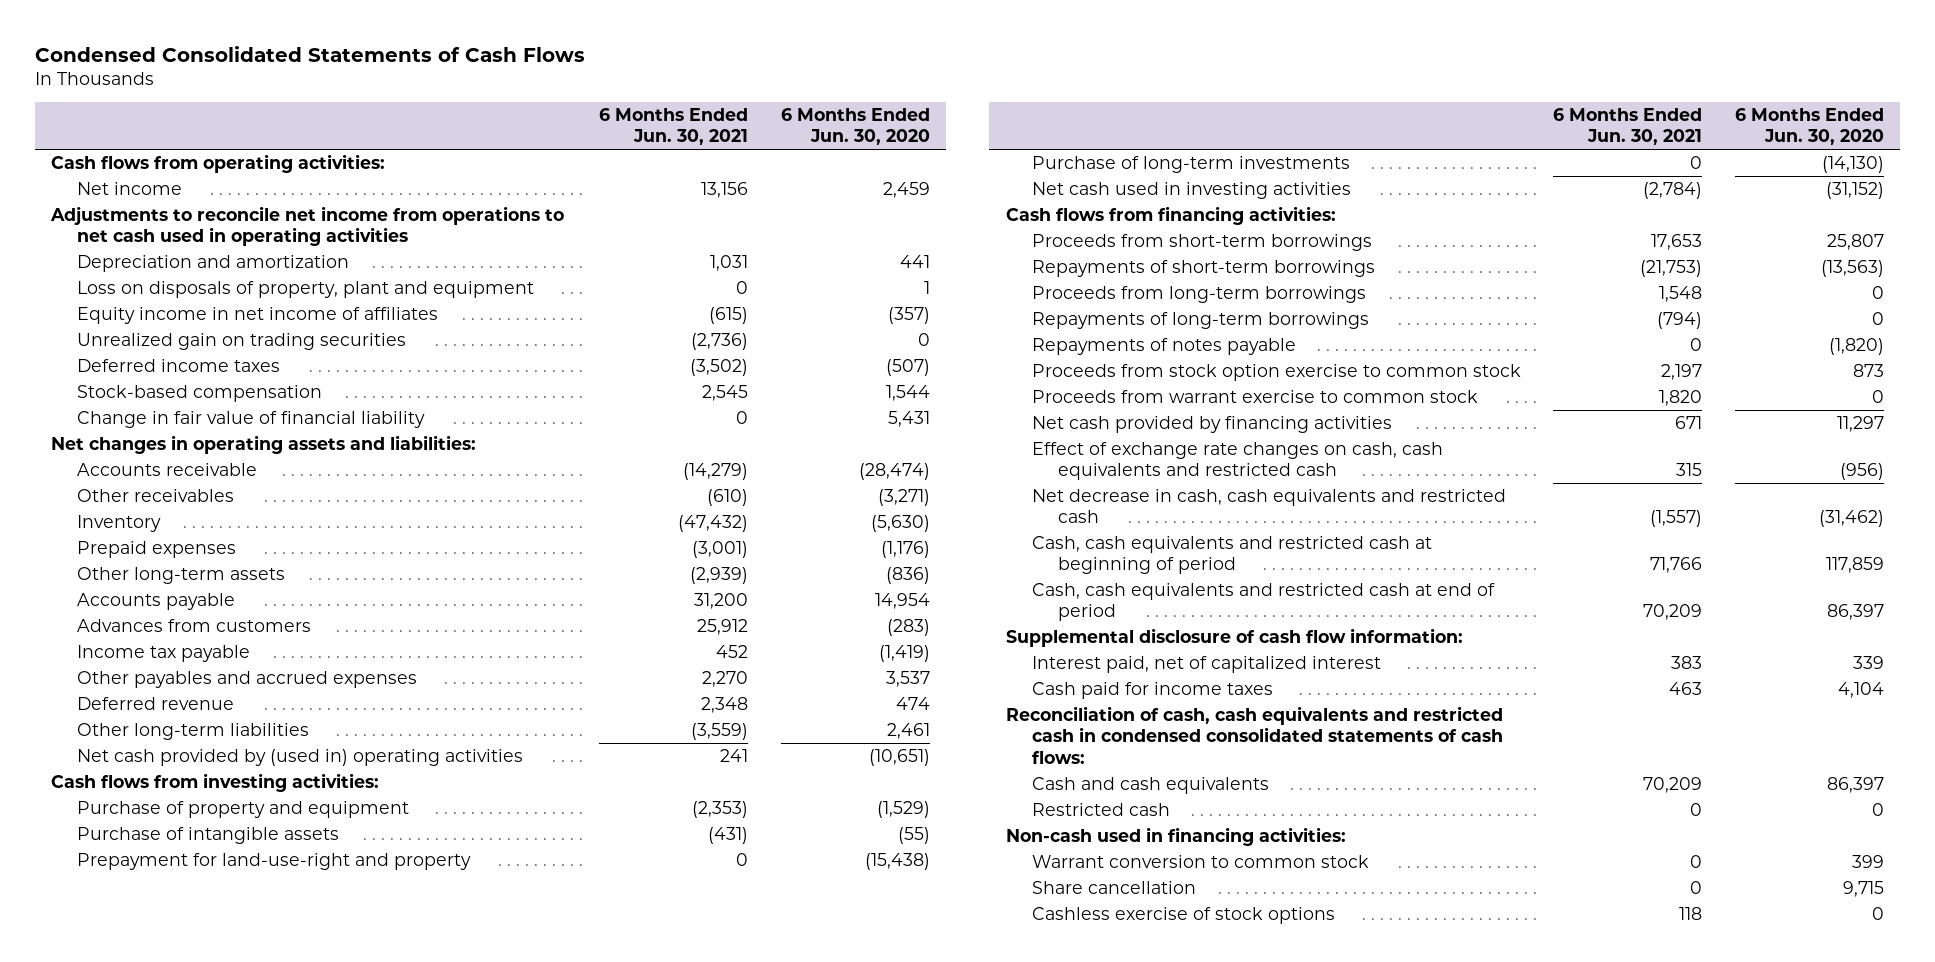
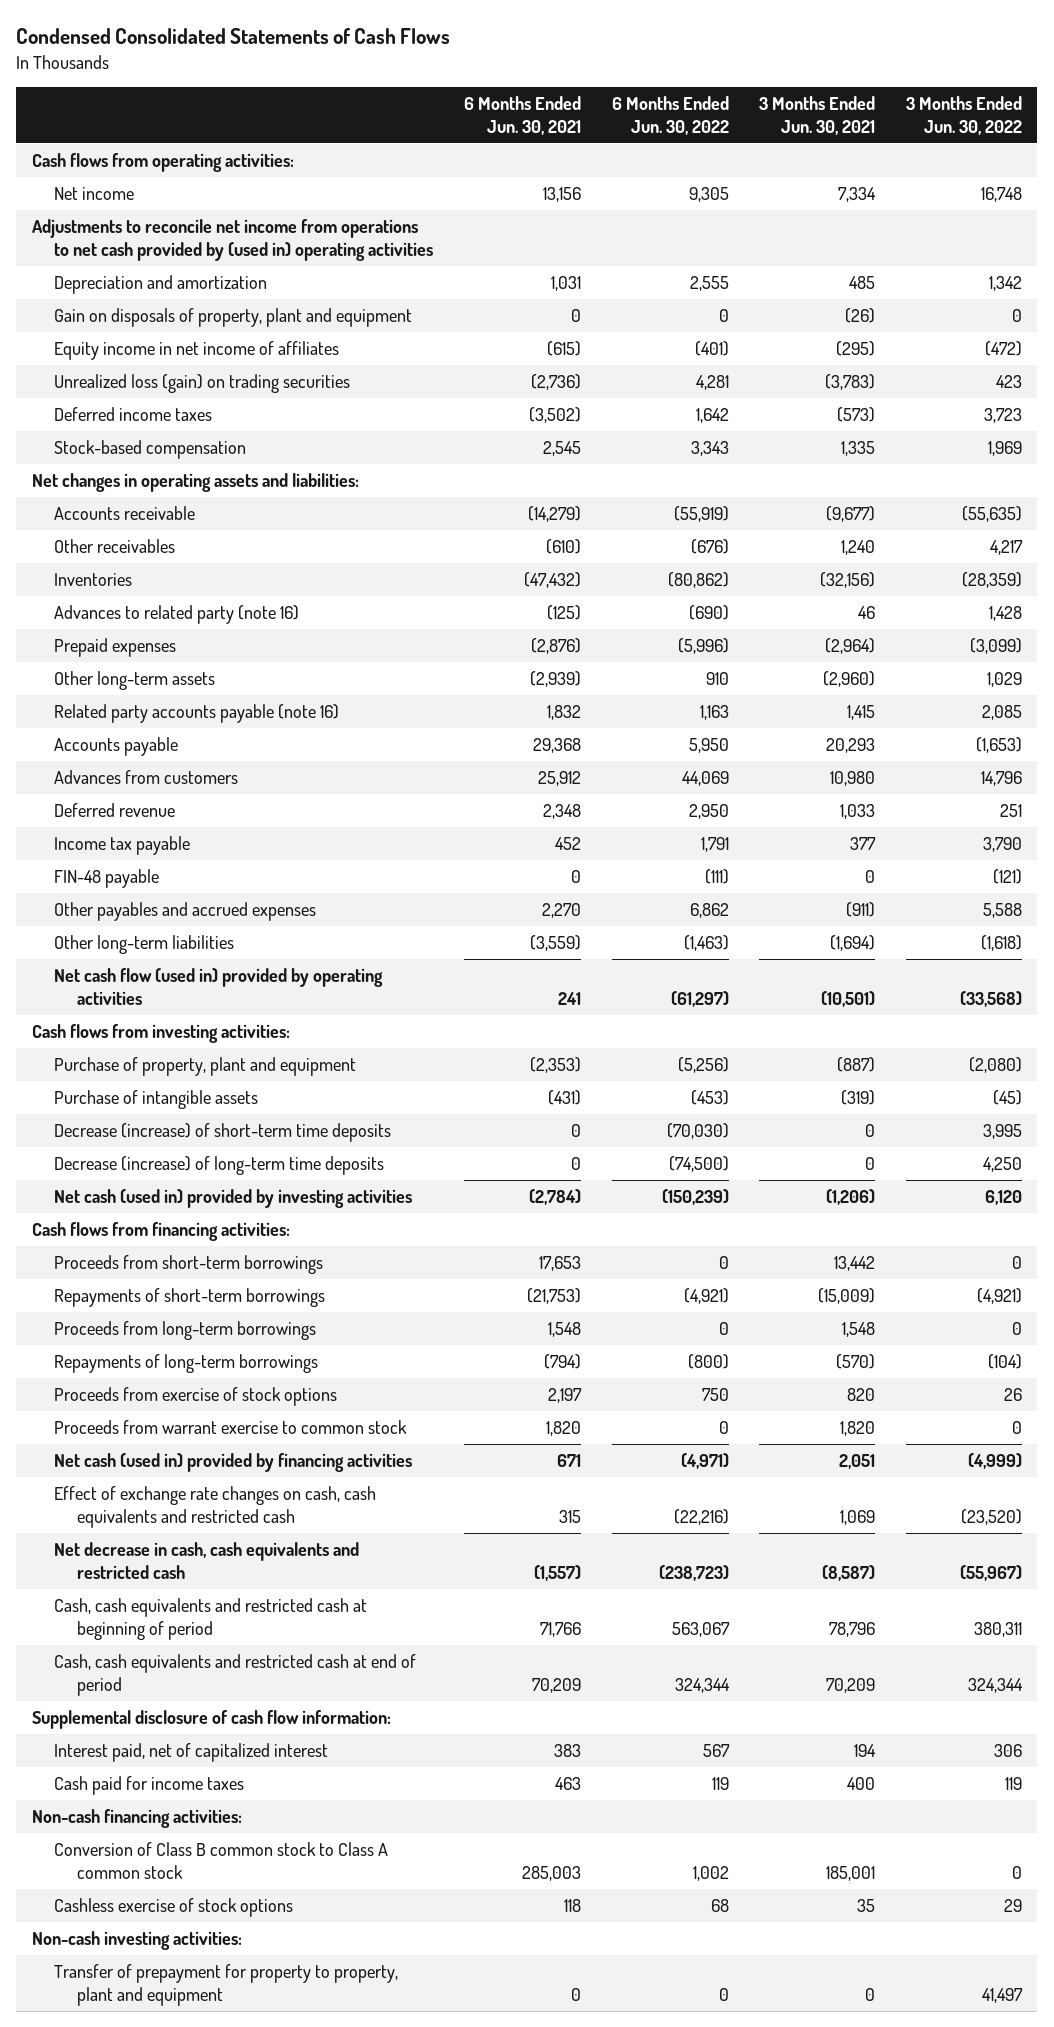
- | 6 Months Ended Jun. 30, 2021 | 6 Months Ended Jun. 30, 2020
+ | 6 Months Ended Jun. 30, 2021 | 6 Months Ended Jun. 30, 2022 | 3 Months Ended Jun. 30, 2021 | 3 Months Ended Jun. 30, 2022
- Adjustments to reconcile net income from operations to net cash used in operating activities
+ Adjustments to reconcile net income from operations to net cash provided by (used in) operating activities
- Loss on disposals of property, plant and equipment | 0 | 1
+ Gain on disposals of property, plant and equipment | 0 | 0 | (26) | 0
- Unrealized gain on trading securities | (2,736) | 0
+ Unrealized loss (gain) on trading securities | (2,736) | 4,281 | (3,783) | 423
- Change in fair value of financial liability | 0 | 5,431
- Inventory | (47,432) | (5,630)
- Prepaid expenses | (3,001) | (1,176)
+ Inventories | (47,432) | (80,862) | (32,156) | (28,359)
+ Advances to related party (note 16) | (125) | (690) | 46 | 1,428
+ Prepaid expenses | (2,876) | (5,996) | (2,964) | (3,099)
- Accounts payable | 31,200 | 14,954
+ Related party accounts payable (note 16) | 1,832 | 1,163 | 1,415 | 2,085
+ Accounts payable | 29,368 | 5,950 | 20,293 | (1,653)
moved up: Deferred revenue | 2,348 | 2,950 | 1,033 | 251
+ FIN-48 payable | 0 | (111) | 0 | (121)
- Net cash provided by (used in) operating activities | 241 | (10,651)
+ Net cash flow (used in) provided by operating activities | 241 | (61,297) | (10,501) | (33,568)
- Purchase of property and equipment | (2,353) | (1,529)
+ Purchase of property, plant and equipment | (2,353) | (5,256) | (887) | (2,080)
- Prepayment for land-use-right and property | 0 | (15,438)
- Purchase of long-term investments | 0 | (14,130)
- Net cash used in investing activities | (2,784) | (31,152)
+ Decrease (increase) of short-term time deposits | 0 | (70,030) | 0 | 3,995
+ Decrease (increase) of long-term time deposits | 0 | (74,500) | 0 | 4,250
+ Net cash (used in) provided by investing activities | (2,784) | (150,239) | (1,206) | 6,120
- Repayments of notes payable | 0 | (1,820)
- Proceeds from stock option exercise to common stock | 2,197 | 873
+ Proceeds from exercise of stock options | 2,197 | 750 | 820 | 26
- Net cash provided by financing activities | 671 | 11,297
+ Net cash (used in) provided by financing activities | 671 | (4,971) | 2,051 | (4,999)
- Reconciliation of cash, cash equivalents and restricted cash in condensed consolidated statements of cash flows:
- Cash and cash equivalents | 70,209 | 86,397
- Restricted cash | 0 | 0
- Non-cash used in financing activities:
- Warrant conversion to common stock | 0 | 399
- Share cancellation | 0 | 9,715
+ Non-cash financing activities:
+ Conversion of Class B common stock to Class A common stock | 285,003 | 1,002 | 185,001 | 0
+ Non-cash investing activities:
+ Transfer of prepayment for property to property, plant and equipment | 0 | 0 | 0 | 41,497

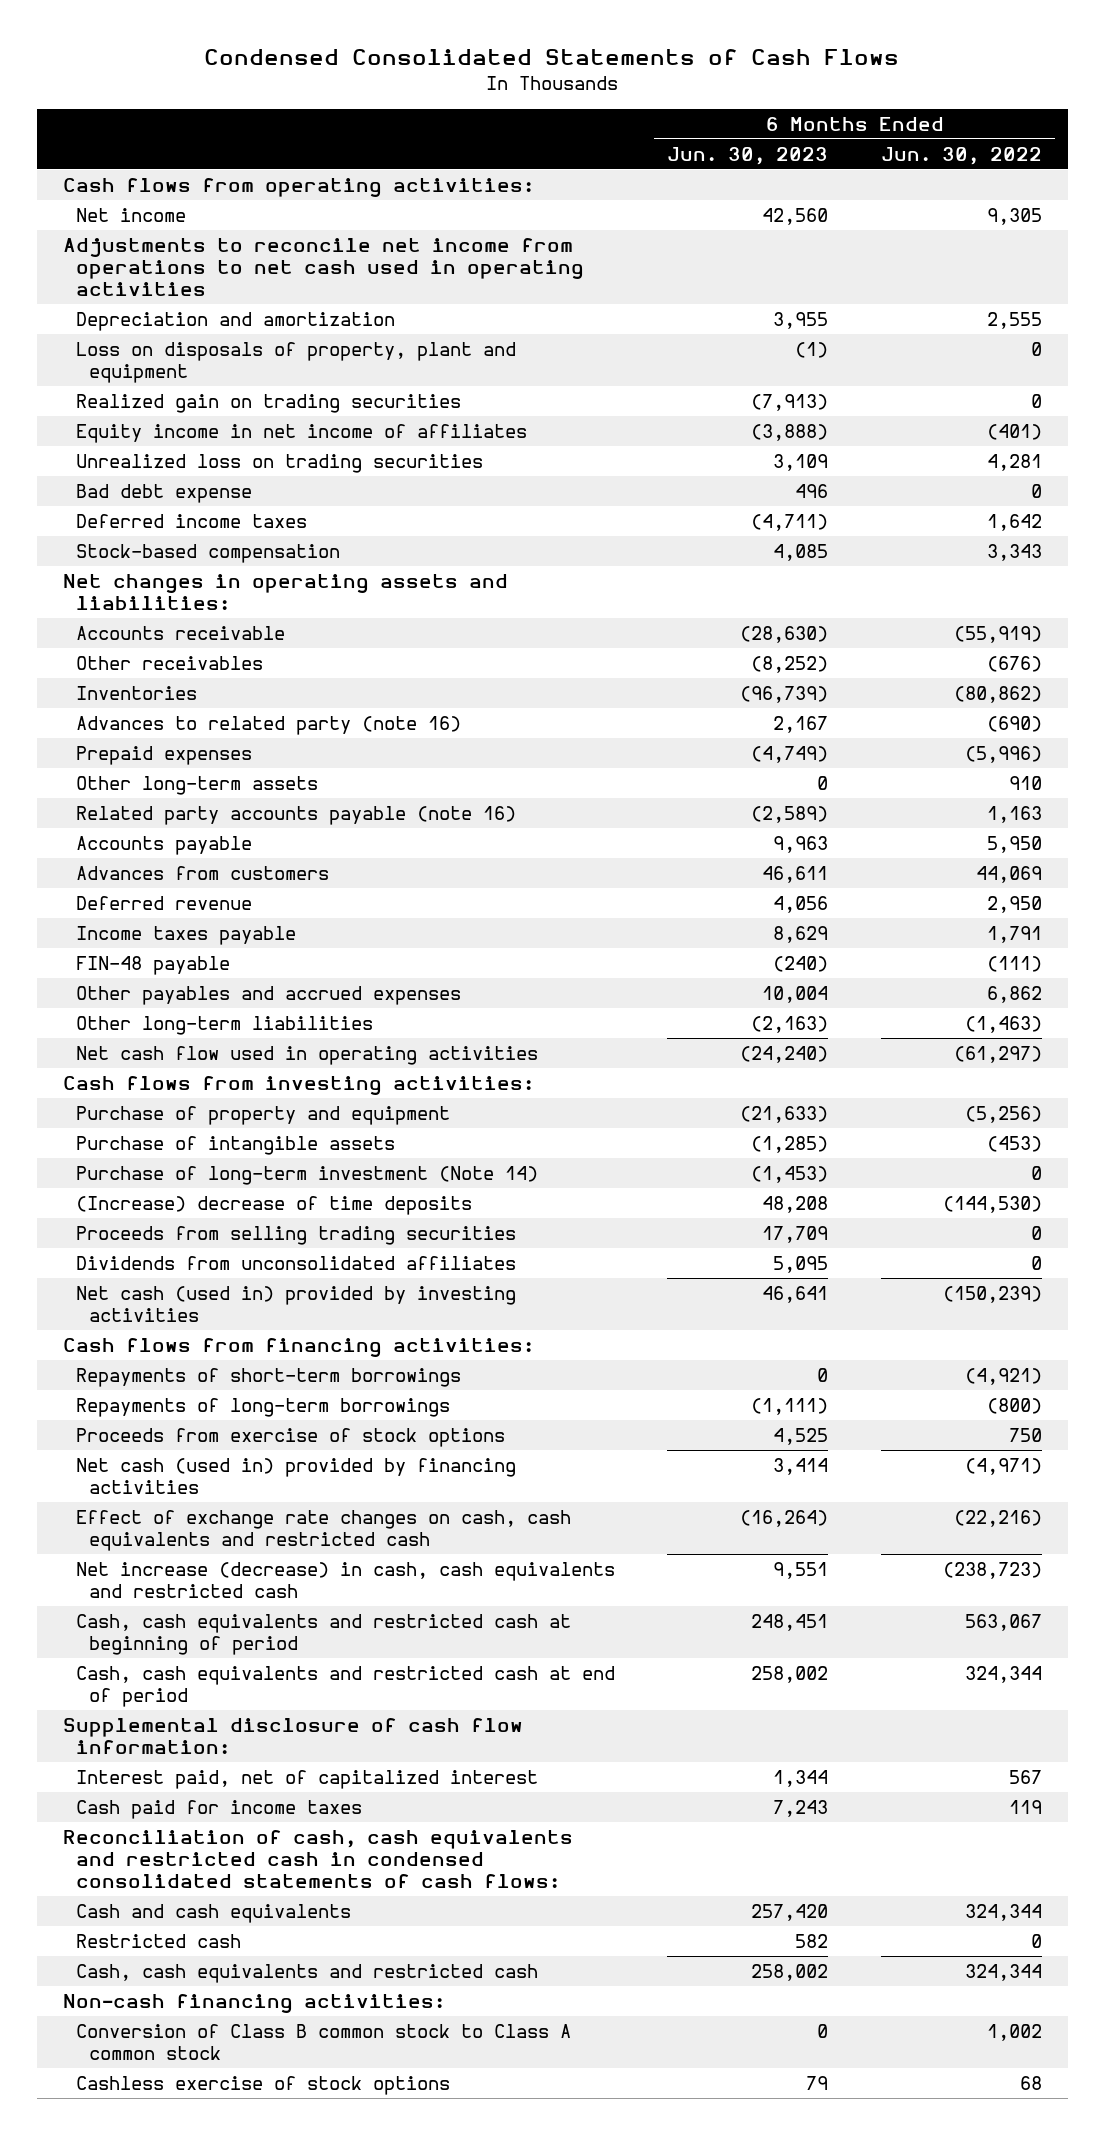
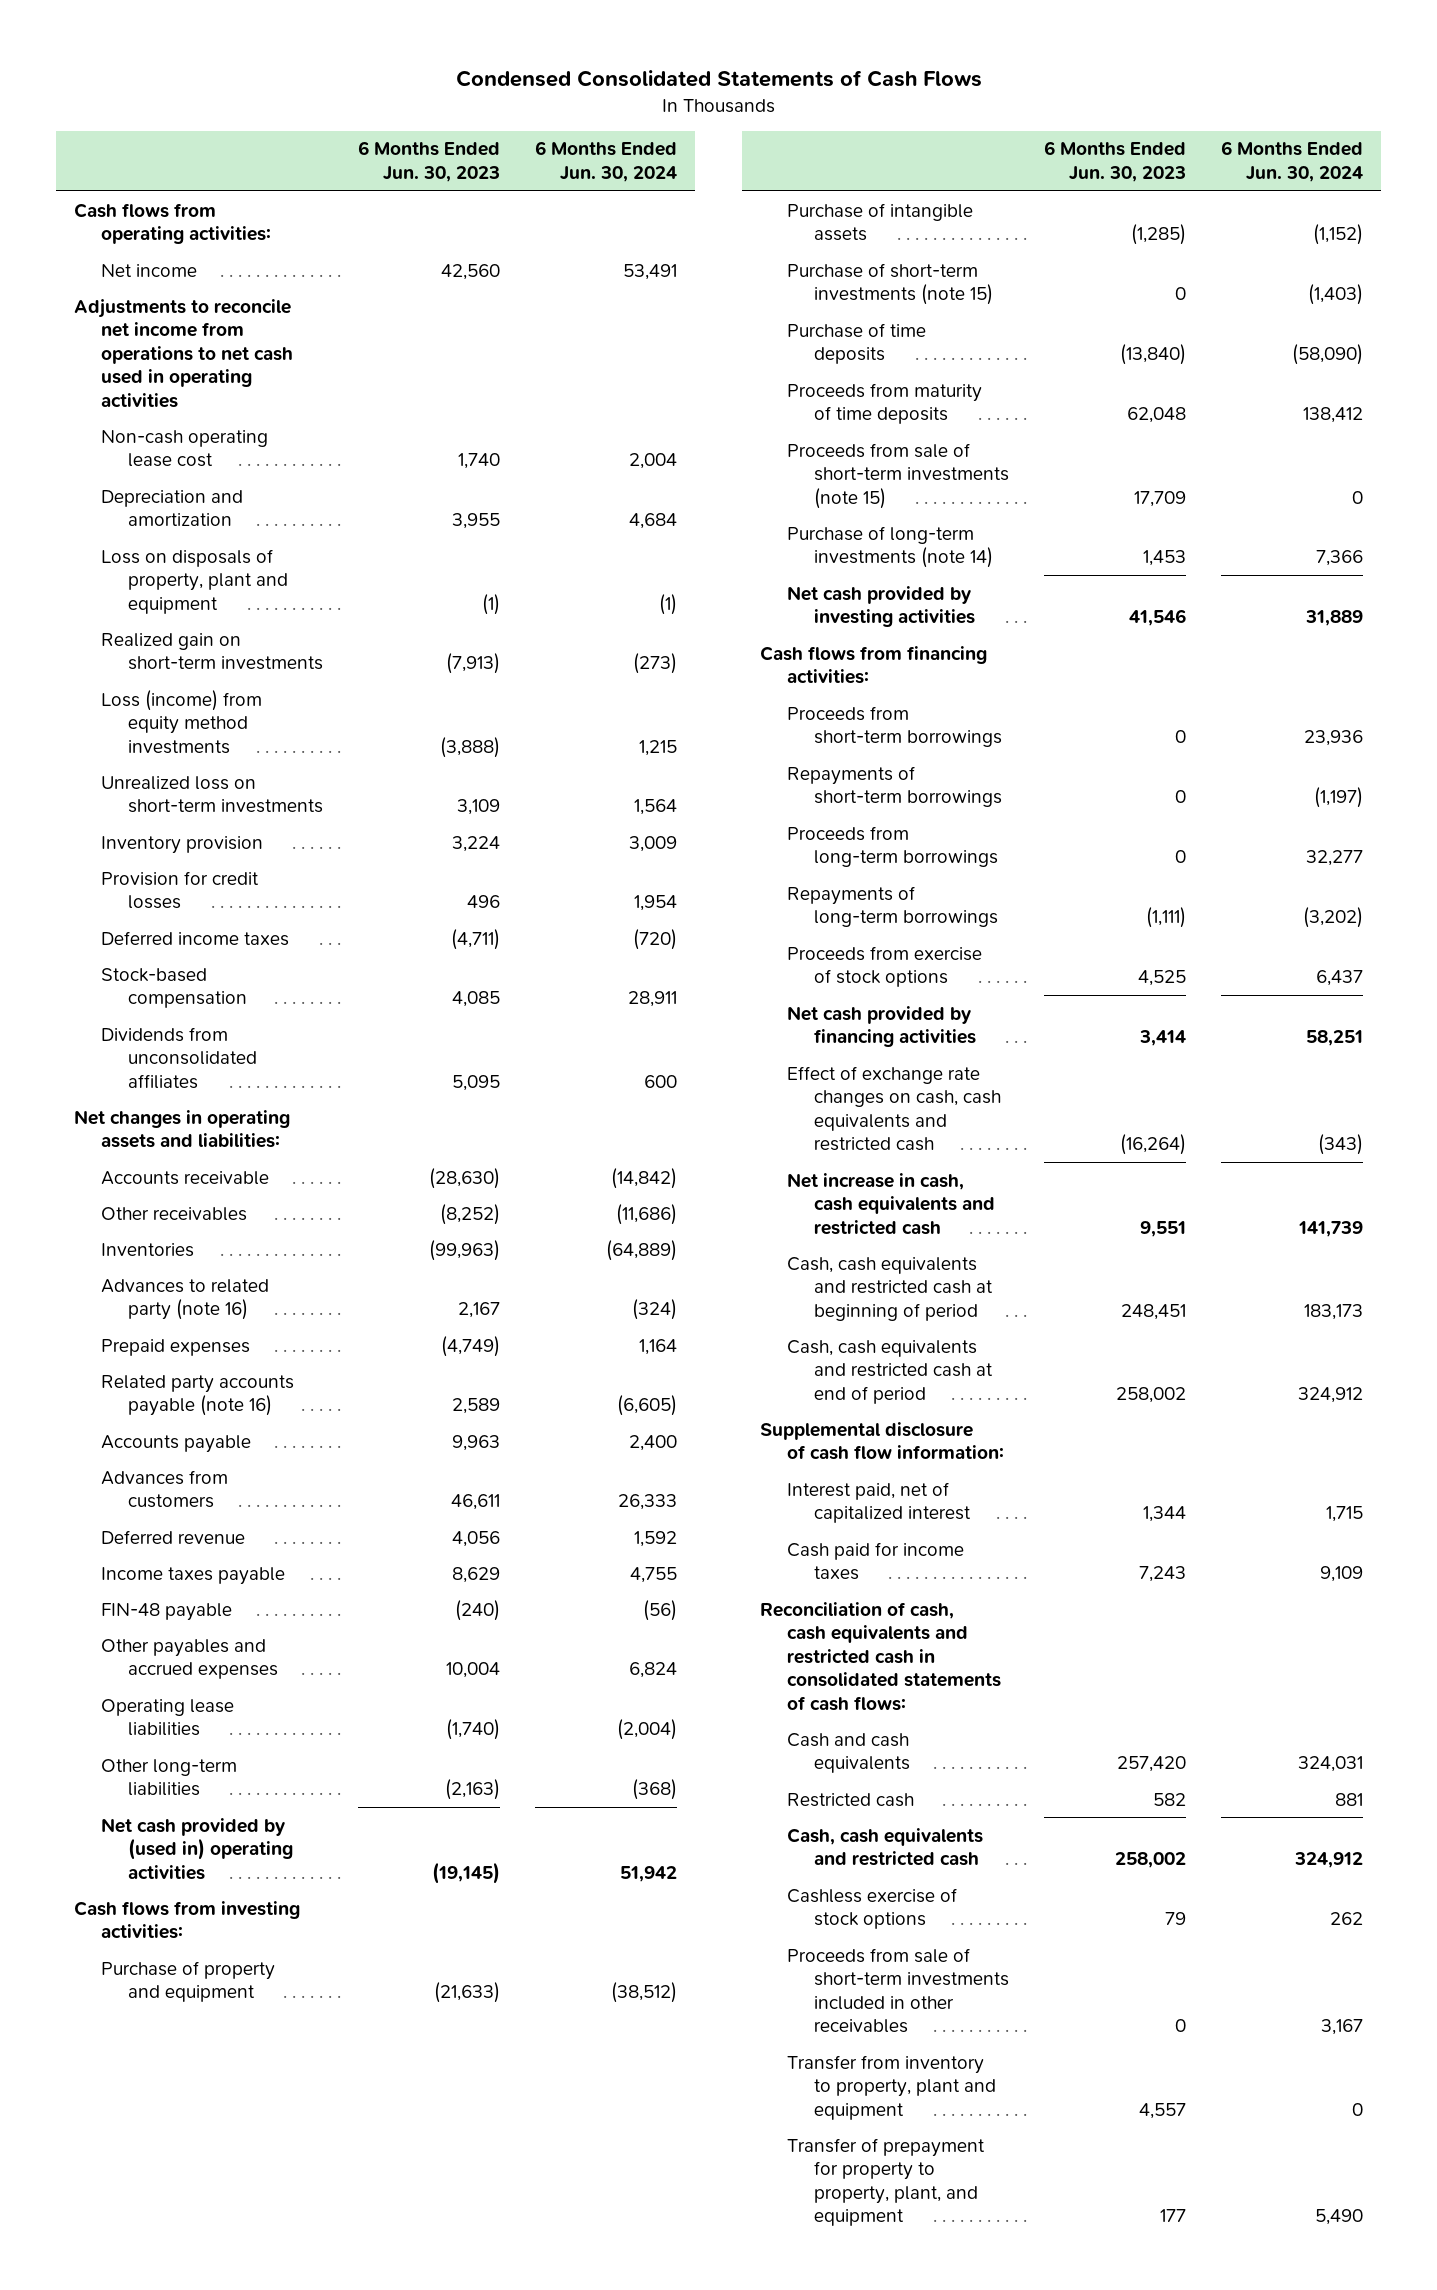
- | 6 Months Ended Jun. 30, 2023 | 6 Months Ended Jun. 30, 2022
+ | 6 Months Ended Jun. 30, 2023 | 6 Months Ended Jun. 30, 2024
+ Non-cash operating lease cost | 1,740 | 2,004
- Realized gain on trading securities | (7,913) | 0
- Equity income in net income of affiliates | (3,888) | (401)
- Unrealized loss on trading securities | 3,109 | 4,281
- Bad debt expense | 496 | 0
+ Realized gain on short-term investments | (7,913) | (273)
+ Loss (income) from equity method investments | (3,888) | 1,215
+ Unrealized loss on short-term investments | 3,109 | 1,564
+ Inventory provision | 3,224 | 3,009
+ Provision for credit losses | 496 | 1,954
moved up: Dividends from unconsolidated affiliates | 5,095 | 600
- Inventories | (96,739) | (80,862)
+ Inventories | (99,963) | (64,889)
- Other long-term assets | 0 | 910
- Related party accounts payable (note 16) | (2,589) | 1,163
+ Related party accounts payable (note 16) | 2,589 | (6,605)
+ Operating lease liabilities | (1,740) | (2,004)
- Net cash flow used in operating activities | (24,240) | (61,297)
+ Net cash provided by (used in) operating activities | (19,145) | 51,942
- Purchase of long-term investment (Note 14) | (1,453) | 0
- (Increase) decrease of time deposits | 48,208 | (144,530)
- Proceeds from selling trading securities | 17,709 | 0
- Net cash (used in) provided by investing activities | 46,641 | (150,239)
+ Purchase of short-term investments (note 15) | 0 | (1,403)
+ Purchase of time deposits | (13,840) | (58,090)
+ Proceeds from maturity of time deposits | 62,048 | 138,412
+ Proceeds from sale of short-term investments (note 15) | 17,709 | 0
+ Purchase of long-term investments (note 14) | 1,453 | 7,366
+ Net cash provided by investing activities | 41,546 | 31,889
+ Proceeds from short-term borrowings | 0 | 23,936
+ Proceeds from long-term borrowings | 0 | 32,277
- Net cash (used in) provided by financing activities | 3,414 | (4,971)
+ Net cash provided by financing activities | 3,414 | 58,251
- Net increase (decrease) in cash, cash equivalents and restricted cash | 9,551 | (238,723)
+ Net increase in cash, cash equivalents and restricted cash | 9,551 | 141,739
- Reconciliation of cash, cash equivalents and restricted cash in condensed consolidated statements of cash flows:
+ Reconciliation of cash, cash equivalents and restricted cash in consolidated statements of cash flows:
- Non-cash financing activities:
- Conversion of Class B common stock to Class A common stock | 0 | 1,002
+ Proceeds from sale of short-term investments included in other receivables | 0 | 3,167
+ Transfer from inventory to property, plant and equipment | 4,557 | 0
+ Transfer of prepayment for property to property, plant, and equipment | 177 | 5,490

